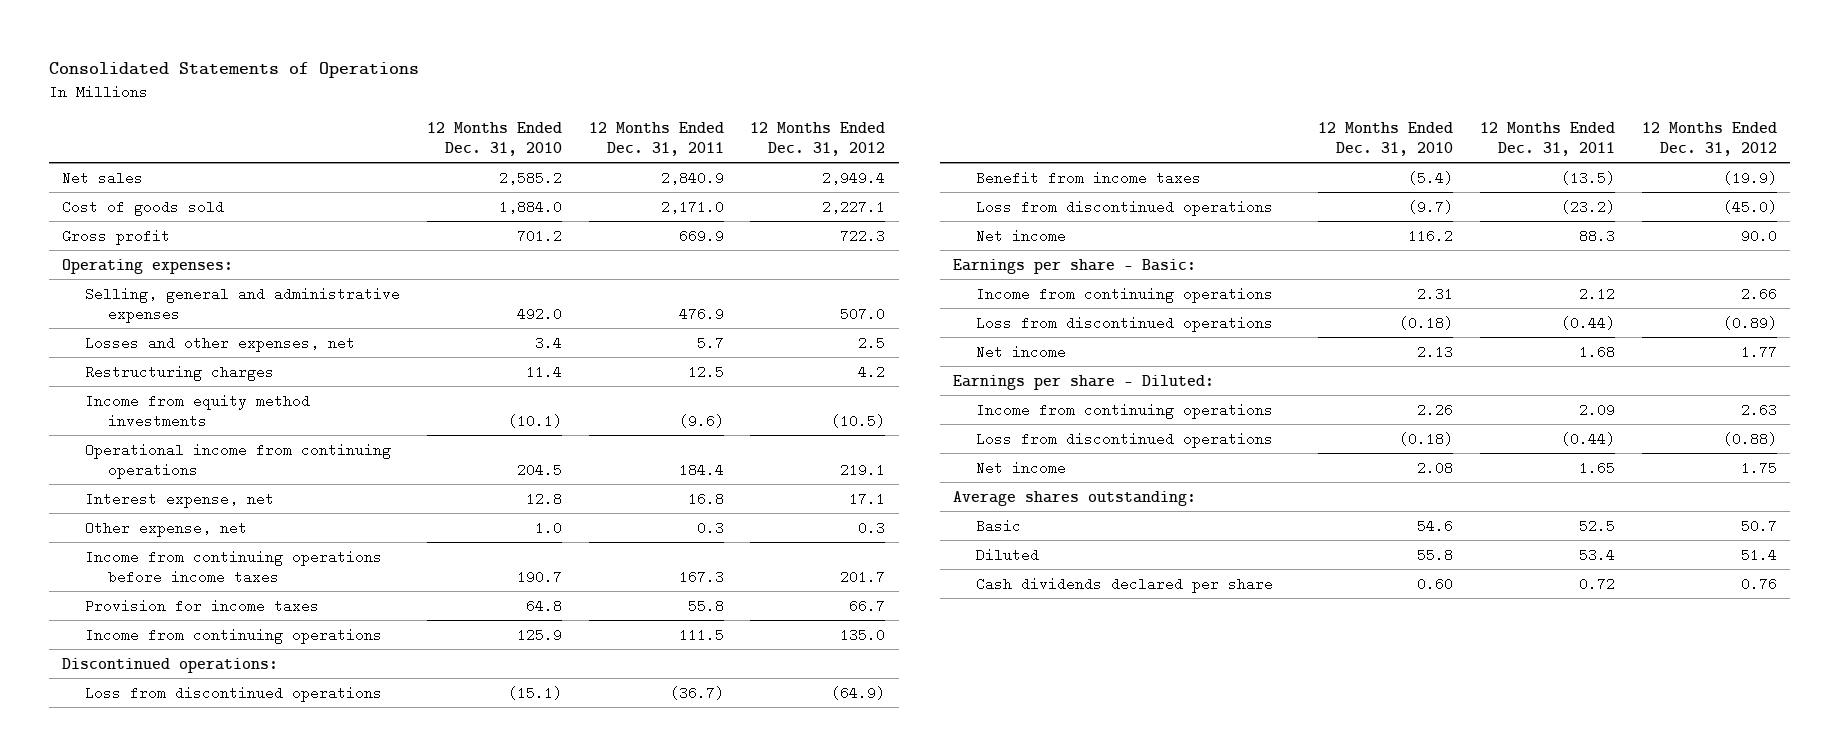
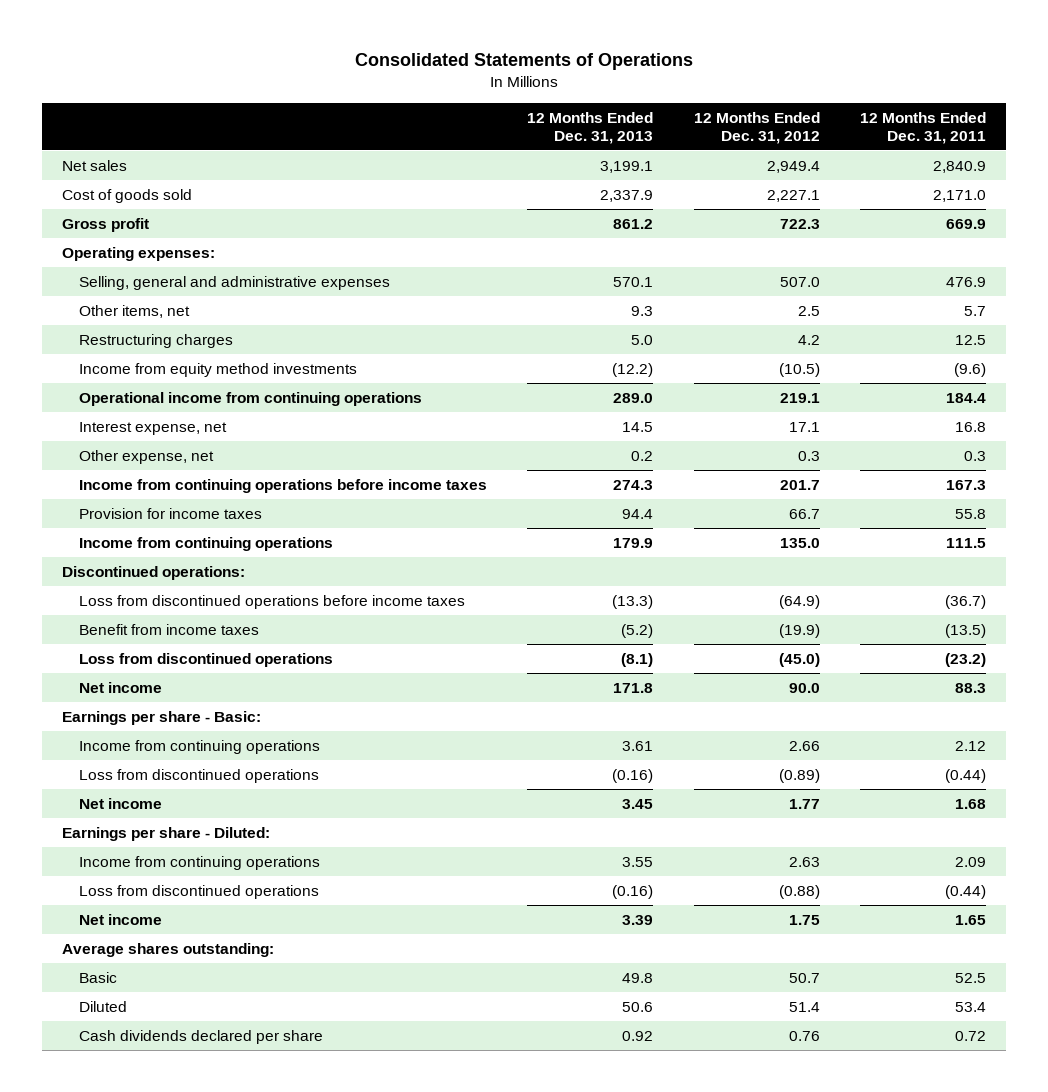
- | 12 Months Ended Dec. 31, 2010 | 12 Months Ended Dec. 31, 2011 | 12 Months Ended Dec. 31, 2012
+ | 12 Months Ended Dec. 31, 2013 | 12 Months Ended Dec. 31, 2012 | 12 Months Ended Dec. 31, 2011
- Losses and other expenses, net | 3.4 | 5.7 | 2.5
+ Other items, net | 9.3 | 2.5 | 5.7
- Loss from discontinued operations | (15.1) | (36.7) | (64.9)
+ Loss from discontinued operations before income taxes | (13.3) | (64.9) | (36.7)

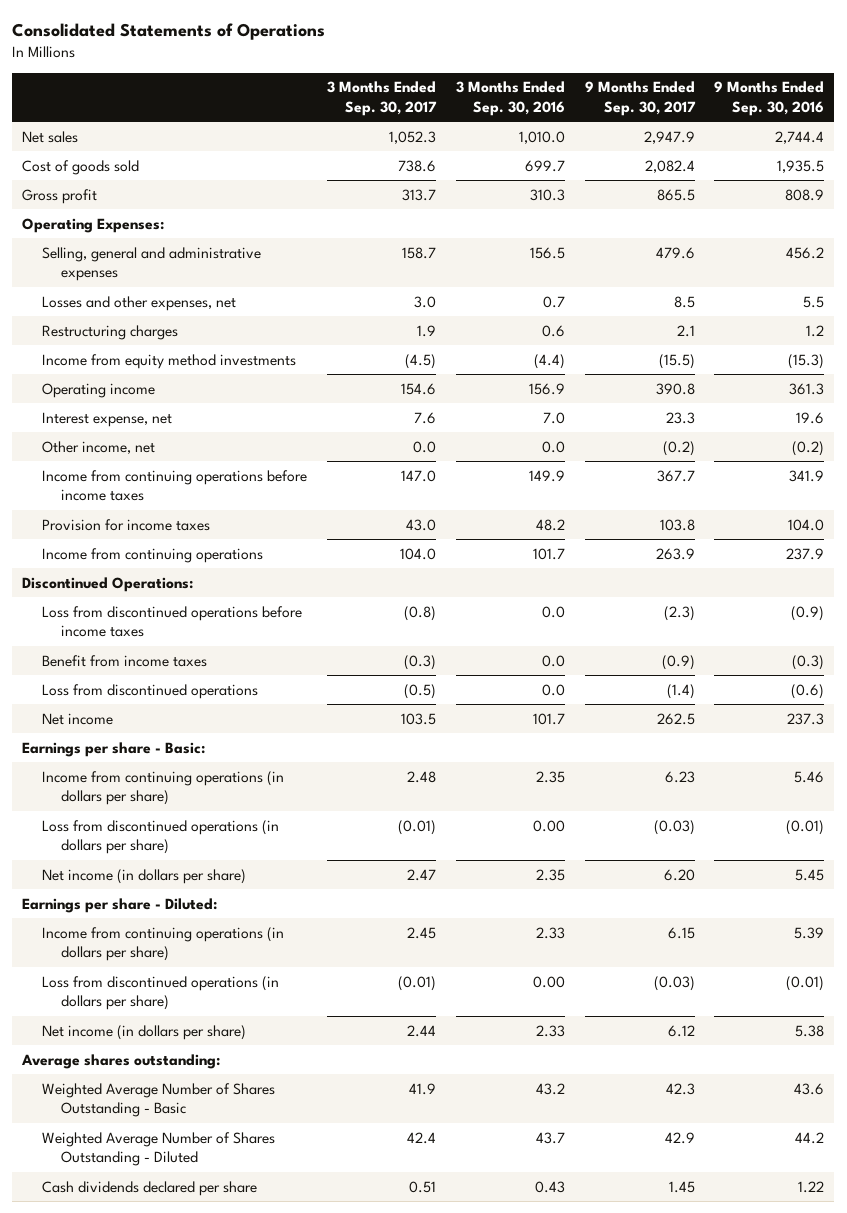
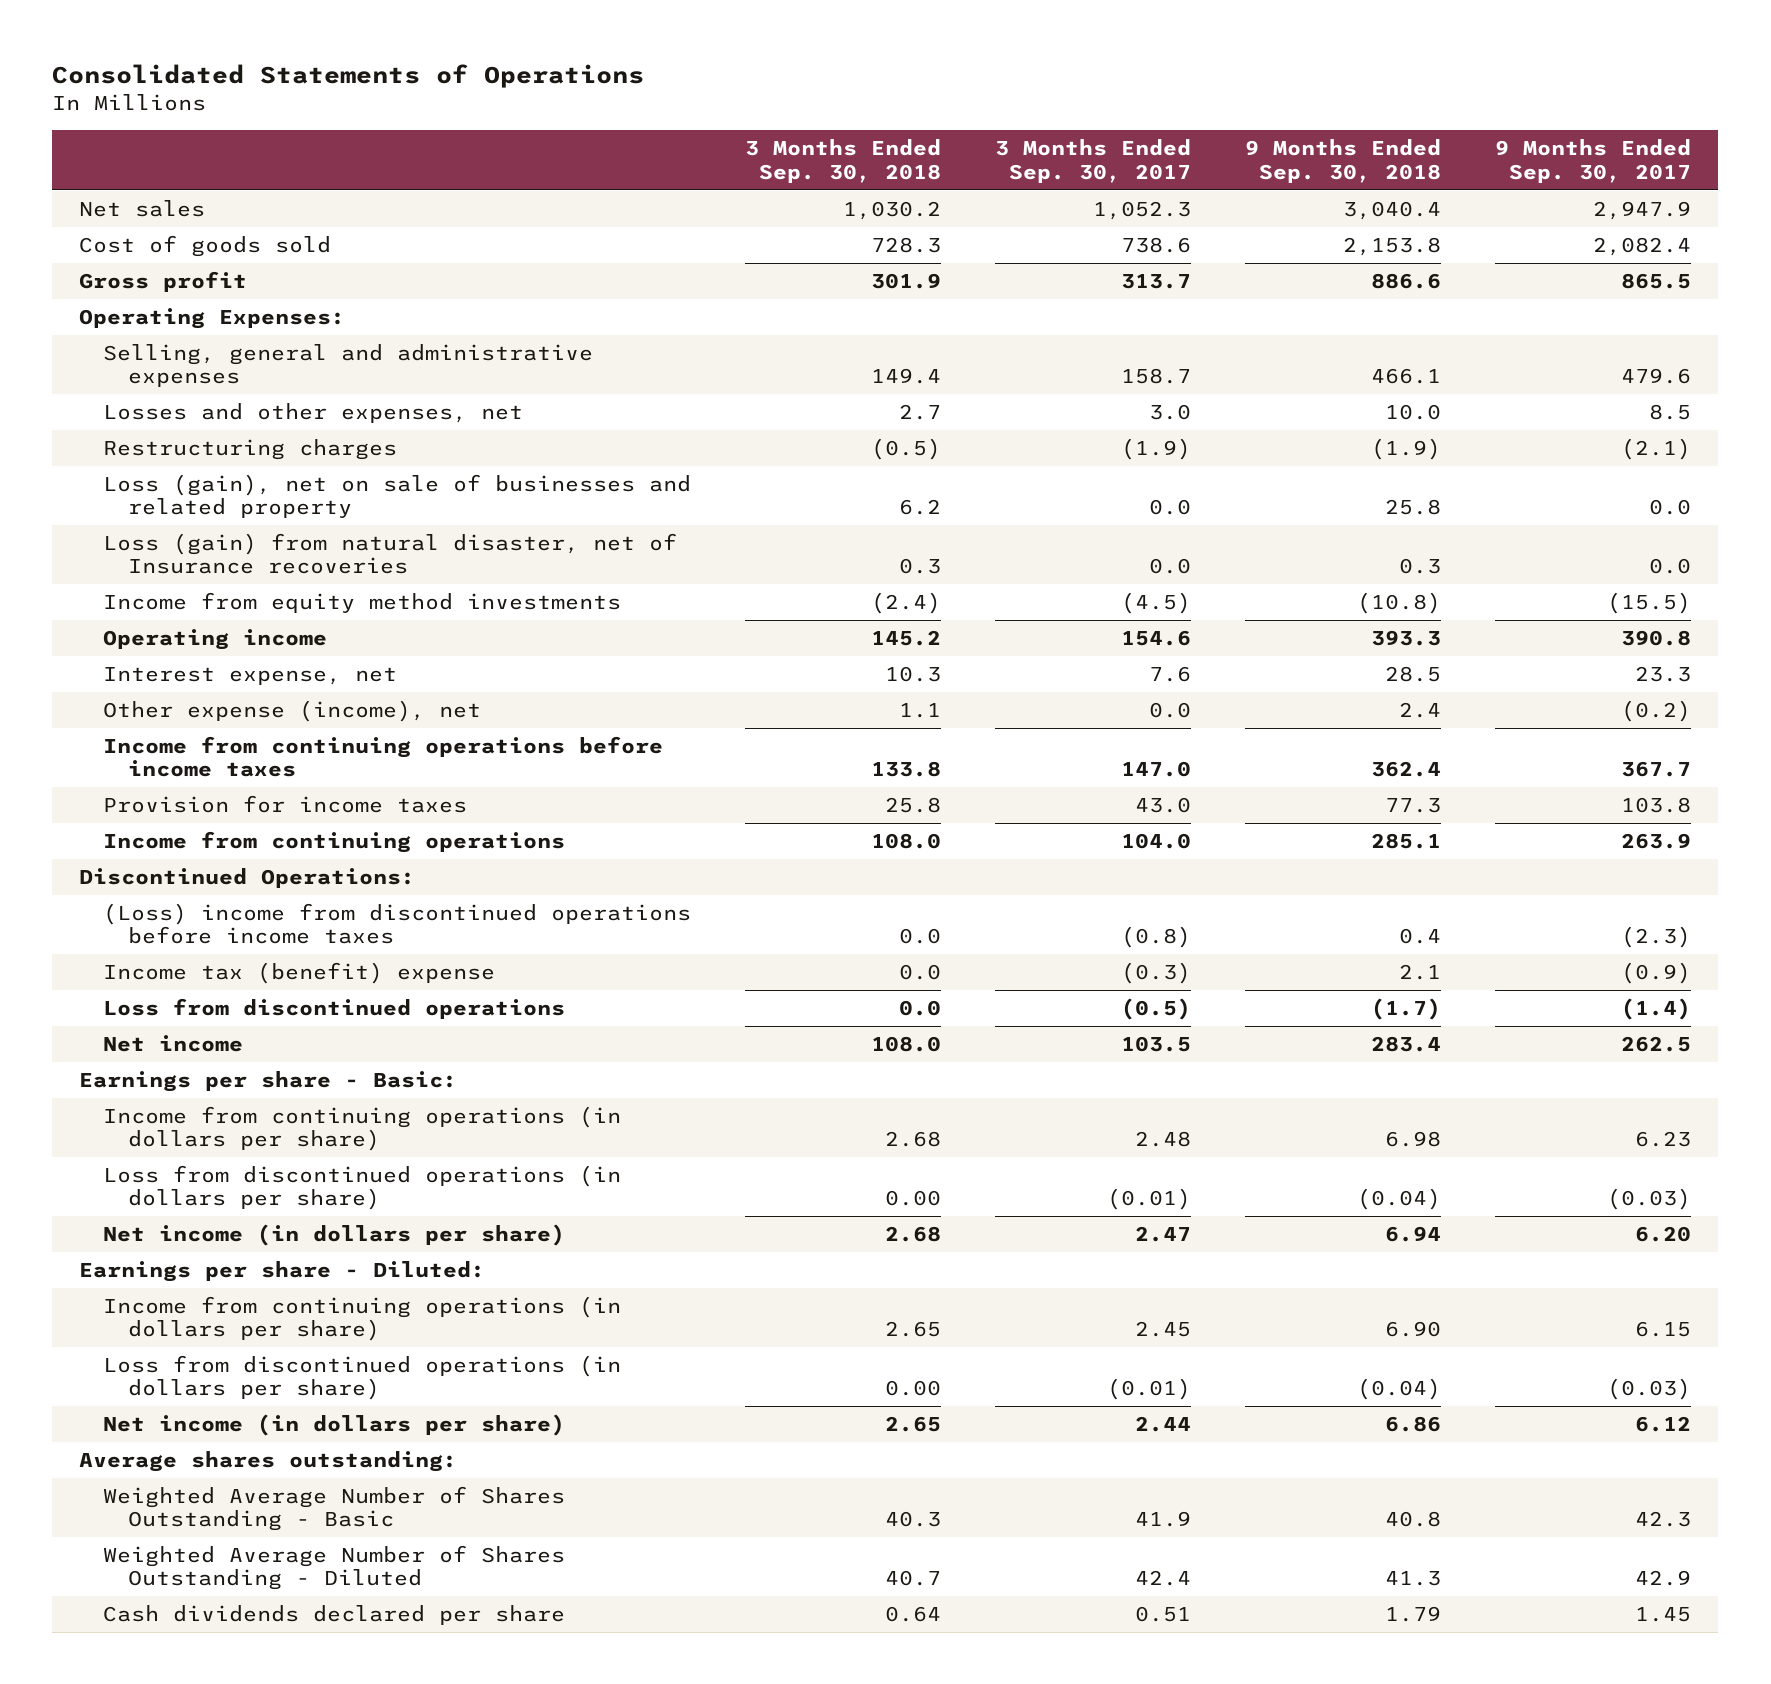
- | 3 Months Ended Sep. 30, 2017 | 3 Months Ended Sep. 30, 2016 | 9 Months Ended Sep. 30, 2017 | 9 Months Ended Sep. 30, 2016
+ | 3 Months Ended Sep. 30, 2018 | 3 Months Ended Sep. 30, 2017 | 9 Months Ended Sep. 30, 2018 | 9 Months Ended Sep. 30, 2017
- Restructuring charges | 1.9 | 0.6 | 2.1 | 1.2
+ Restructuring charges | (0.5) | (1.9) | (1.9) | (2.1)
+ Loss (gain), net on sale of businesses and related property | 6.2 | 0.0 | 25.8 | 0.0
+ Loss (gain) from natural disaster, net of Insurance recoveries | 0.3 | 0.0 | 0.3 | 0.0
- Other income, net | 0.0 | 0.0 | (0.2) | (0.2)
+ Other expense (income), net | 1.1 | 0.0 | 2.4 | (0.2)
- Loss from discontinued operations before income taxes | (0.8) | 0.0 | (2.3) | (0.9)
- Benefit from income taxes | (0.3) | 0.0 | (0.9) | (0.3)
+ (Loss) income from discontinued operations before income taxes | 0.0 | (0.8) | 0.4 | (2.3)
+ Income tax (benefit) expense | 0.0 | (0.3) | 2.1 | (0.9)

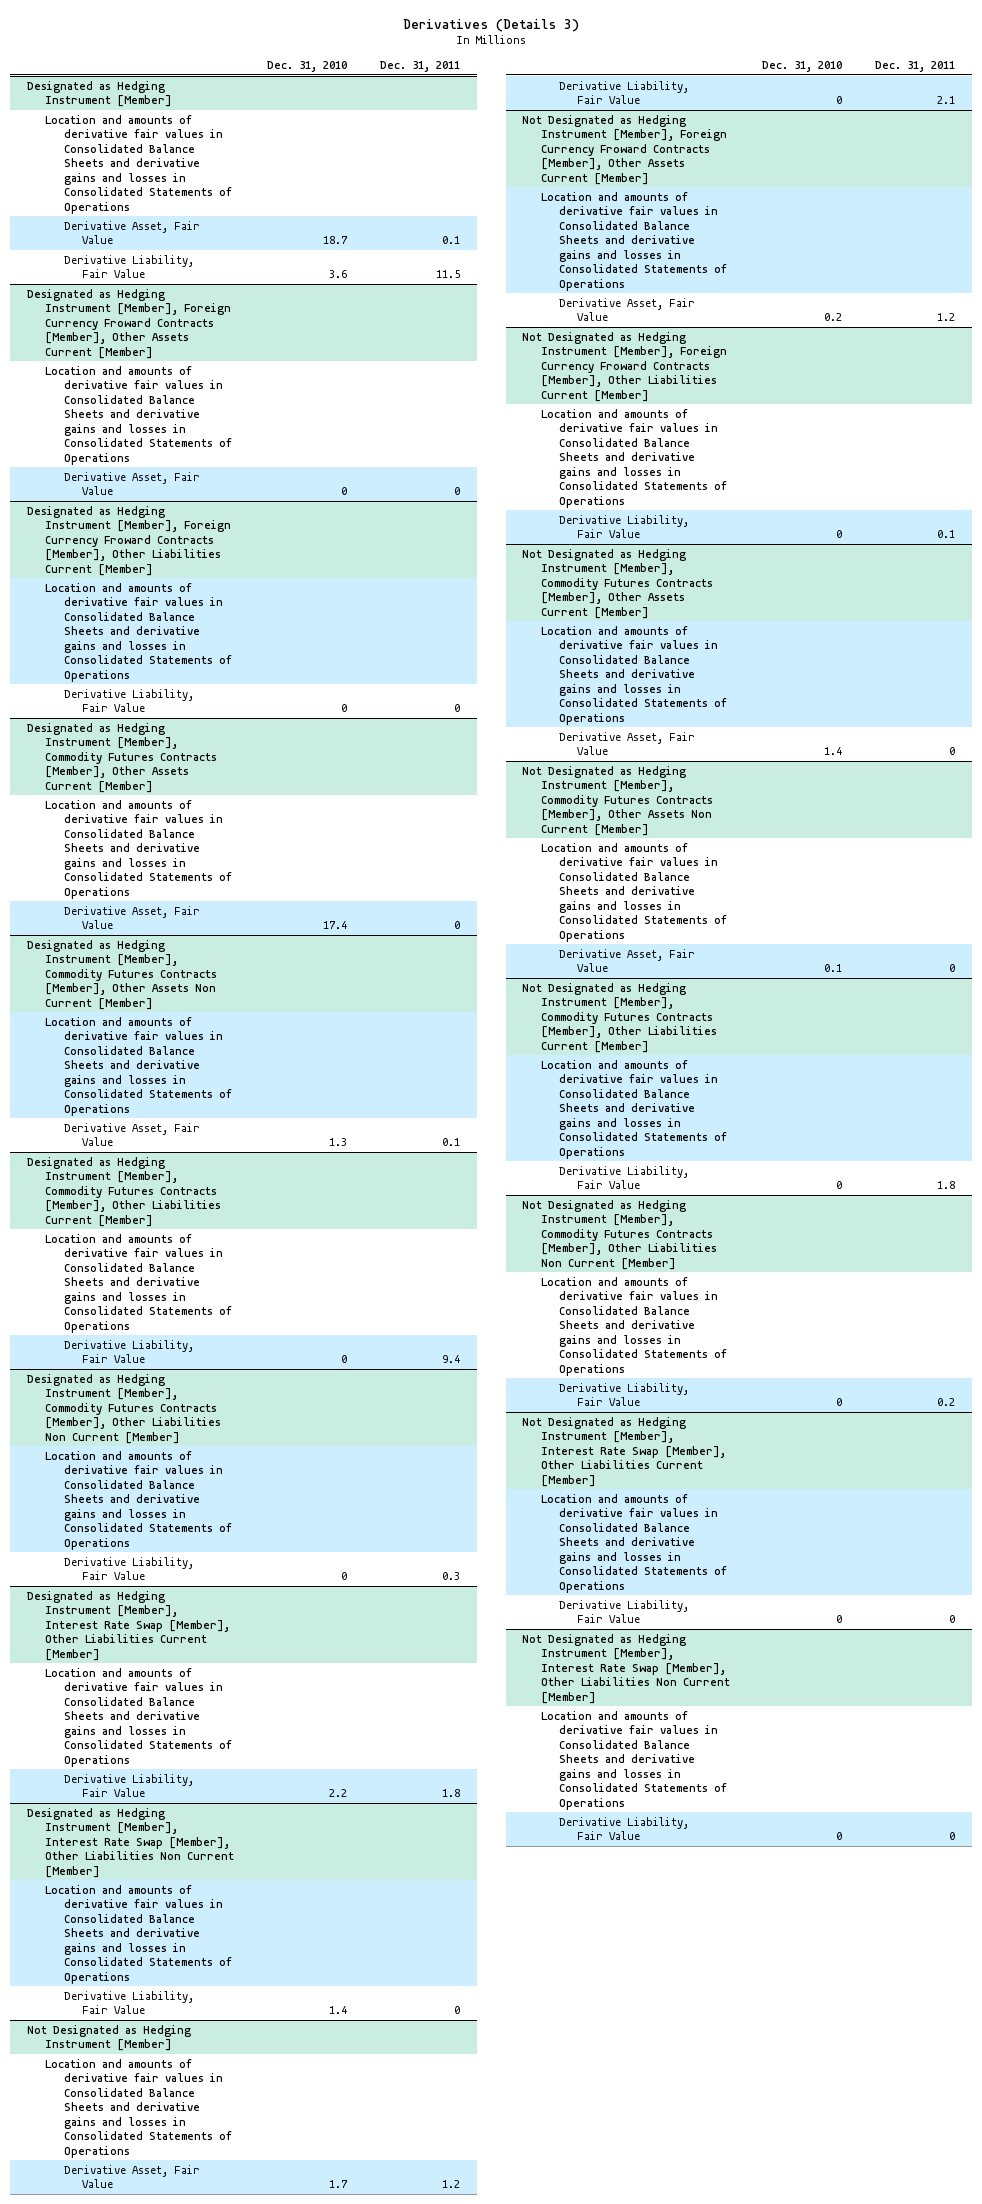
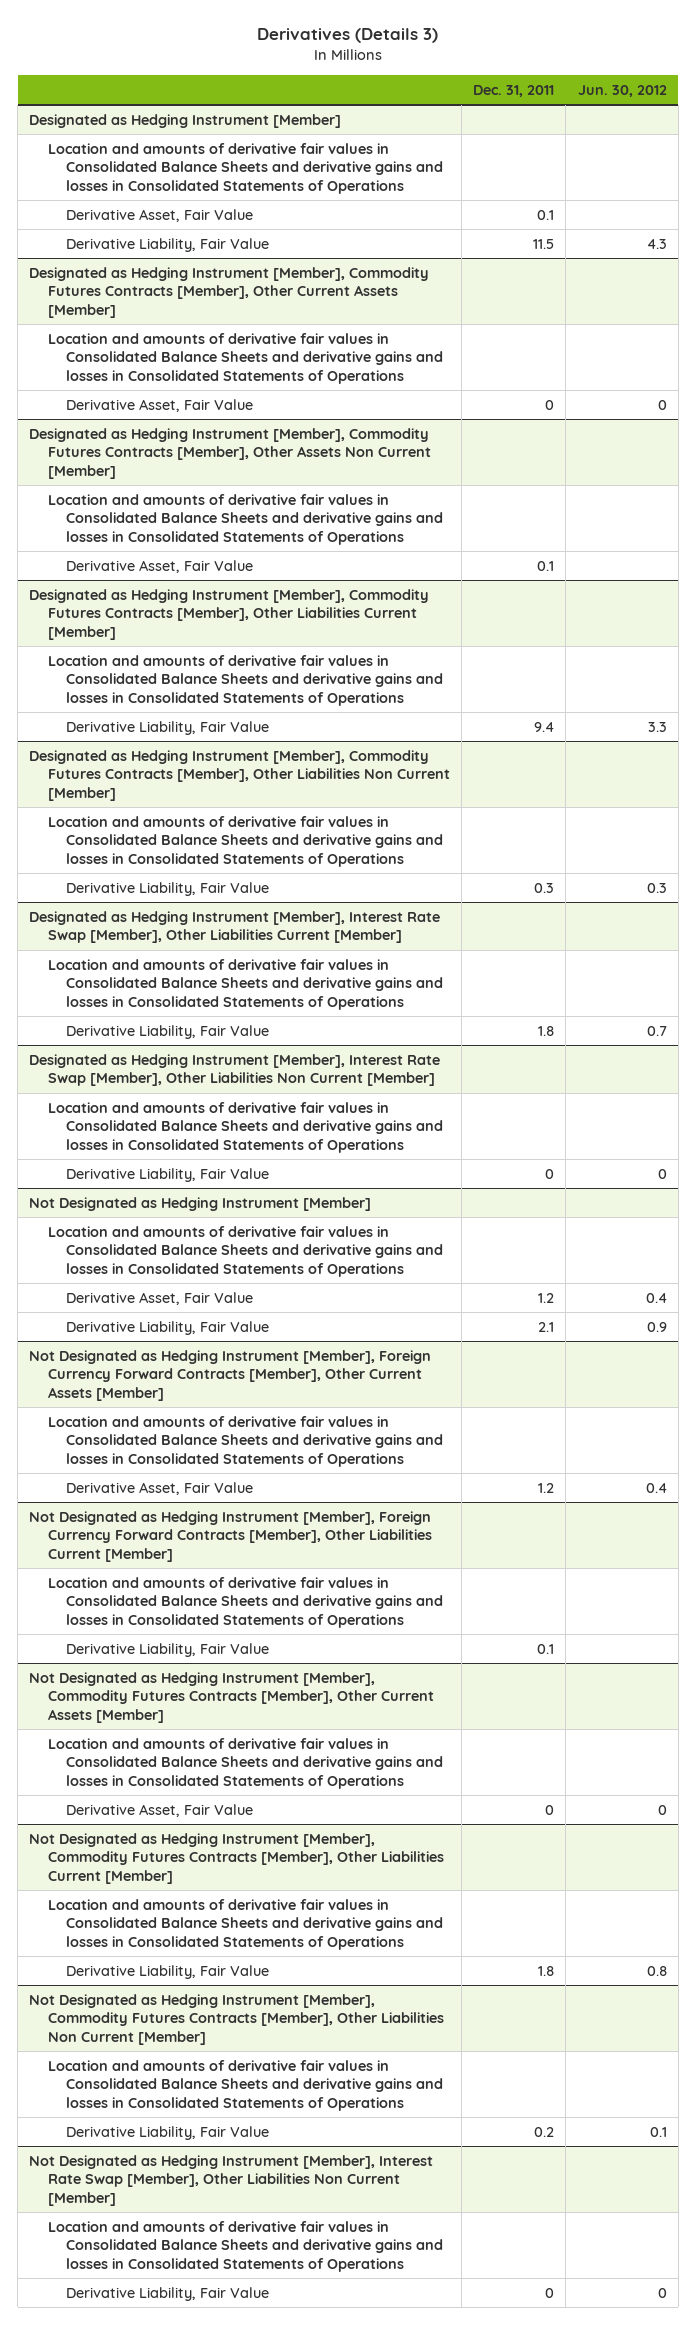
- | Dec. 31, 2010 | Dec. 31, 2011
+ | Dec. 31, 2011 | Jun. 30, 2012
- Designated as Hedging Instrument [Member], Foreign Currency Froward Contracts [Member], Other Assets Current [Member]
- Location and amounts of derivative fair values in Consolidated Balance Sheets and derivative gains and losses in Consolidated Statements of Operations
- Derivative Asset, Fair Value | 0 | 0
- Designated as Hedging Instrument [Member], Foreign Currency Froward Contracts [Member], Other Liabilities Current [Member]
- Location and amounts of derivative fair values in Consolidated Balance Sheets and derivative gains and losses in Consolidated Statements of Operations
- Derivative Liability, Fair Value | 0 | 0
- Designated as Hedging Instrument [Member], Commodity Futures Contracts [Member], Other Assets Current [Member]
+ Designated as Hedging Instrument [Member], Commodity Futures Contracts [Member], Other Current Assets [Member]
- Not Designated as Hedging Instrument [Member], Foreign Currency Froward Contracts [Member], Other Assets Current [Member]
+ Not Designated as Hedging Instrument [Member], Foreign Currency Forward Contracts [Member], Other Current Assets [Member]
- Not Designated as Hedging Instrument [Member], Foreign Currency Froward Contracts [Member], Other Liabilities Current [Member]
+ Not Designated as Hedging Instrument [Member], Foreign Currency Forward Contracts [Member], Other Liabilities Current [Member]
- Not Designated as Hedging Instrument [Member], Commodity Futures Contracts [Member], Other Assets Current [Member]
- Location and amounts of derivative fair values in Consolidated Balance Sheets and derivative gains and losses in Consolidated Statements of Operations
- Derivative Asset, Fair Value | 1.4 | 0
- Not Designated as Hedging Instrument [Member], Commodity Futures Contracts [Member], Other Assets Non Current [Member]
+ Not Designated as Hedging Instrument [Member], Commodity Futures Contracts [Member], Other Current Assets [Member]
- Not Designated as Hedging Instrument [Member], Interest Rate Swap [Member], Other Liabilities Current [Member]
- Location and amounts of derivative fair values in Consolidated Balance Sheets and derivative gains and losses in Consolidated Statements of Operations
- Derivative Liability, Fair Value | 0 | 0

